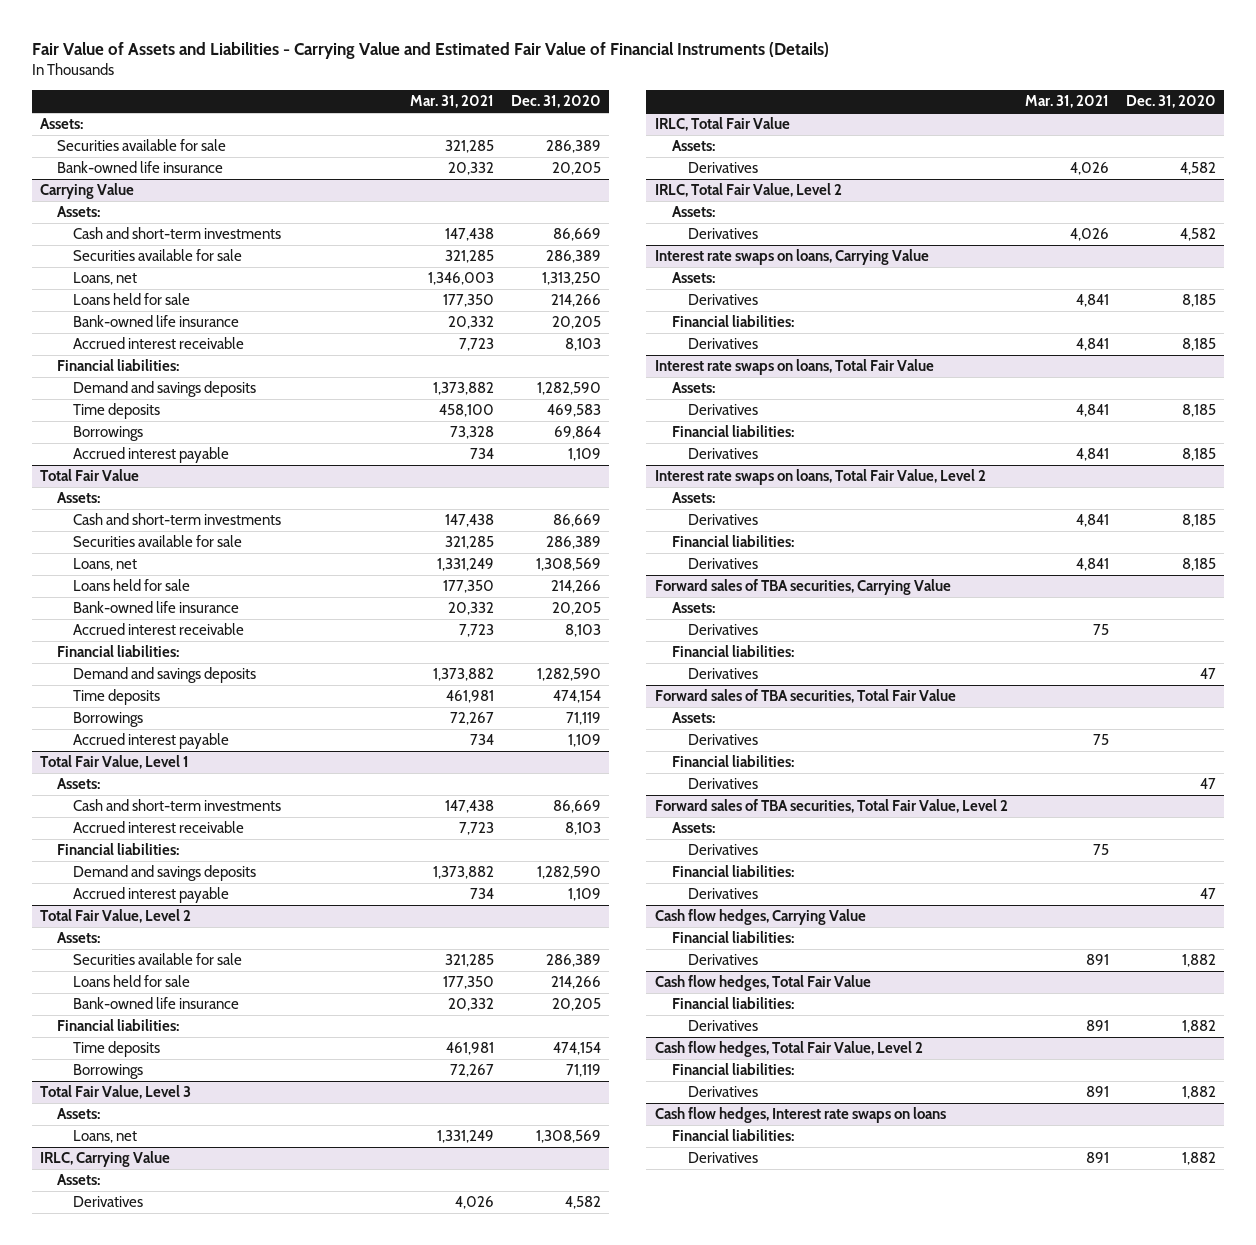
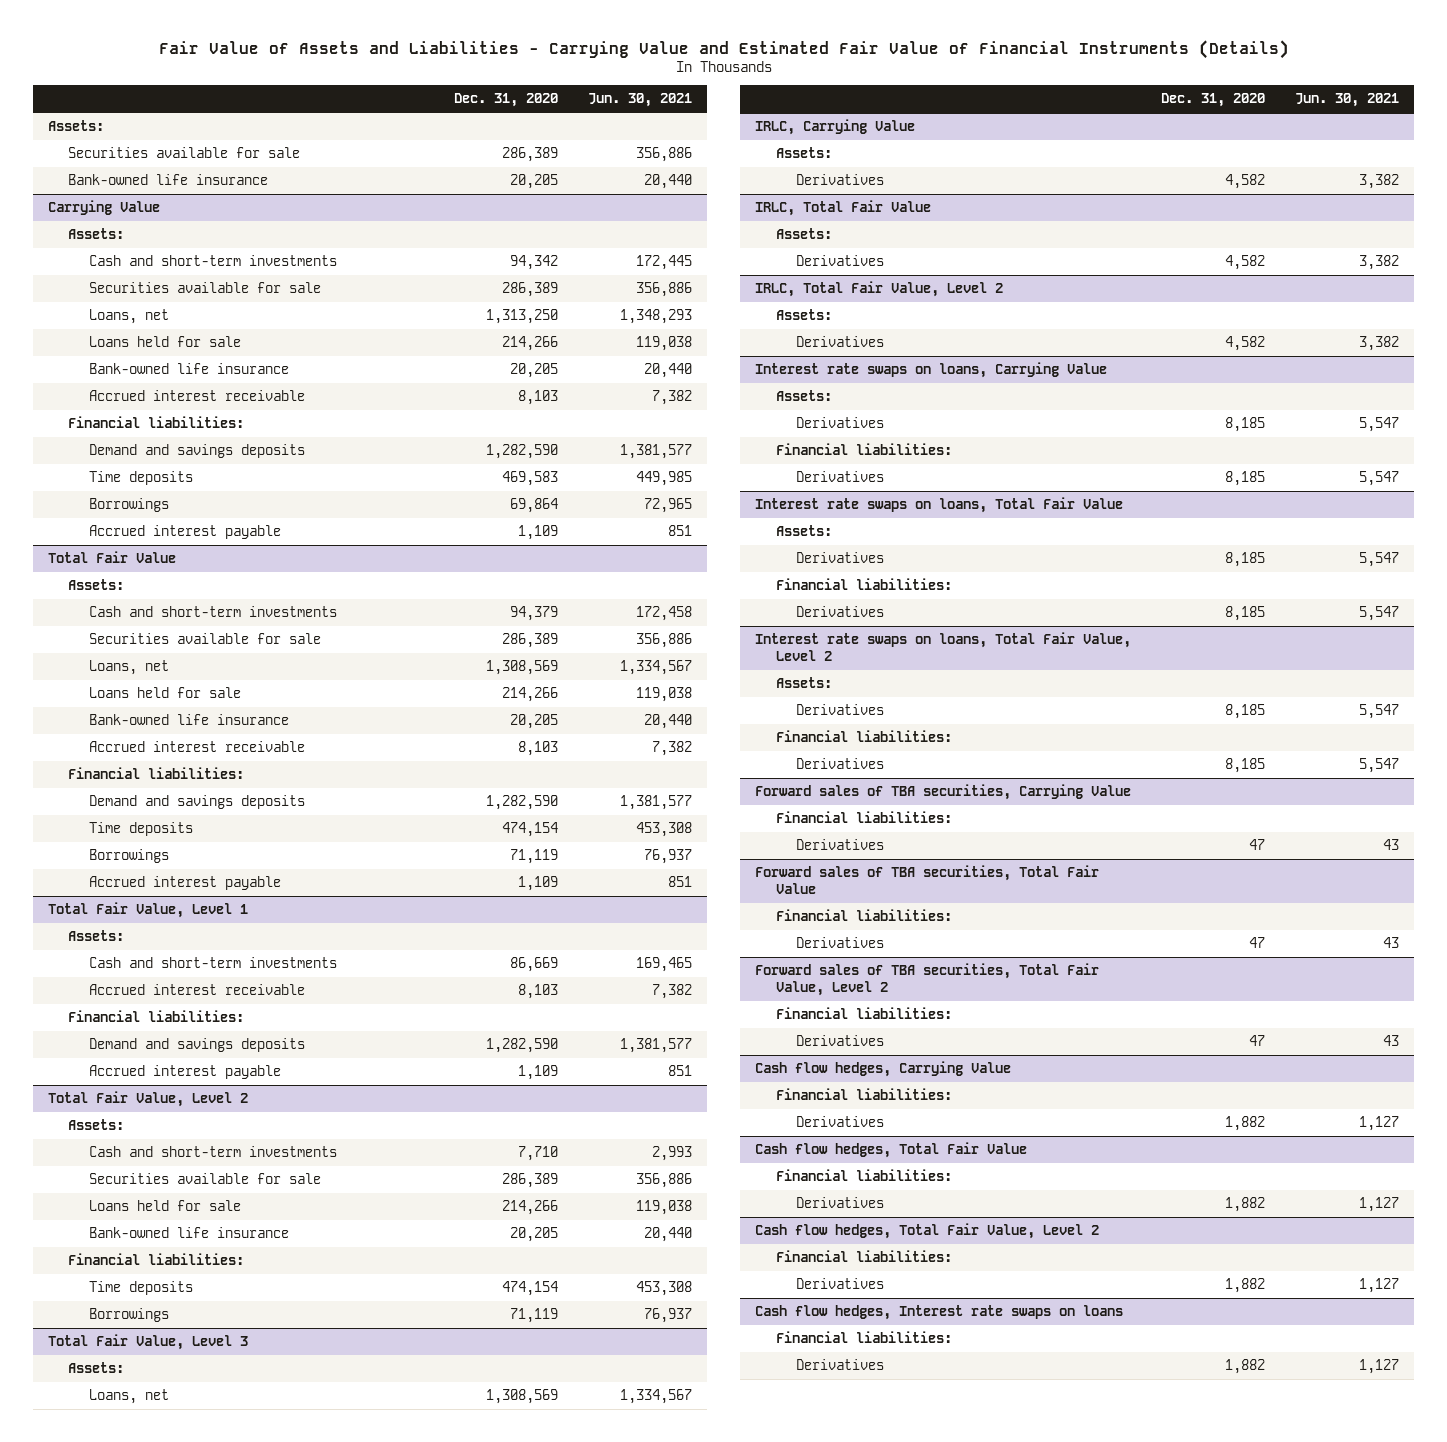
- | Mar. 31, 2021 | Dec. 31, 2020
+ | Dec. 31, 2020 | Jun. 30, 2021
@ Carrying Value
- Cash and short-term investments | 147,438 | 86,669
+ Cash and short-term investments | 94,342 | 172,445
@ Total Fair Value
- Cash and short-term investments | 147,438 | 86,669
+ Cash and short-term investments | 94,379 | 172,458
@ Total Fair Value, Level 2
+ Cash and short-term investments | 7,710 | 2,993
@ Forward sales of TBA securities, Carrying Value
- Assets:
- Derivatives | 75 |
@ Forward sales of TBA securities, Total Fair Value
- Assets:
- Derivatives | 75 |
@ Forward sales of TBA securities, Total Fair Value, Level 2
- Assets:
- Derivatives | 75 |

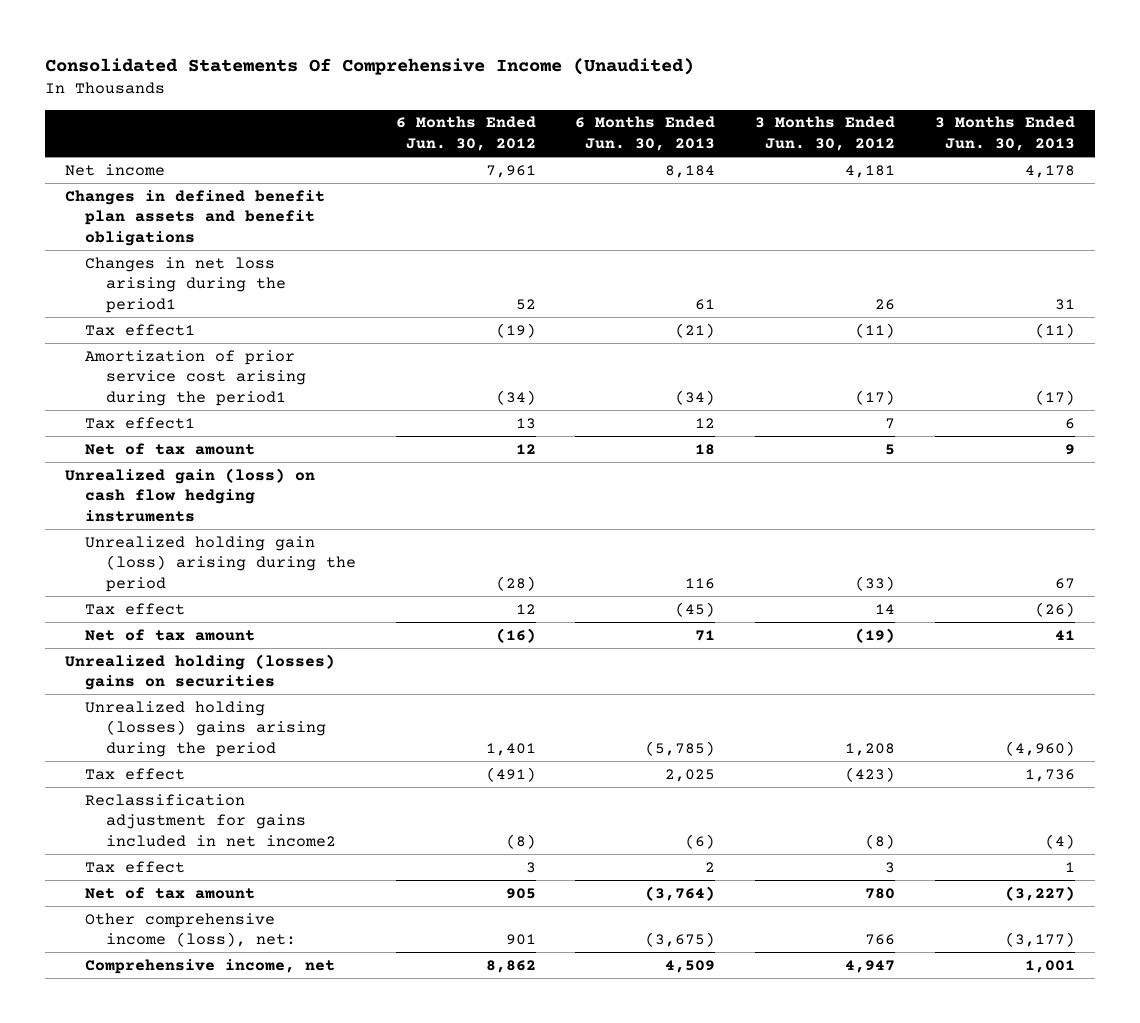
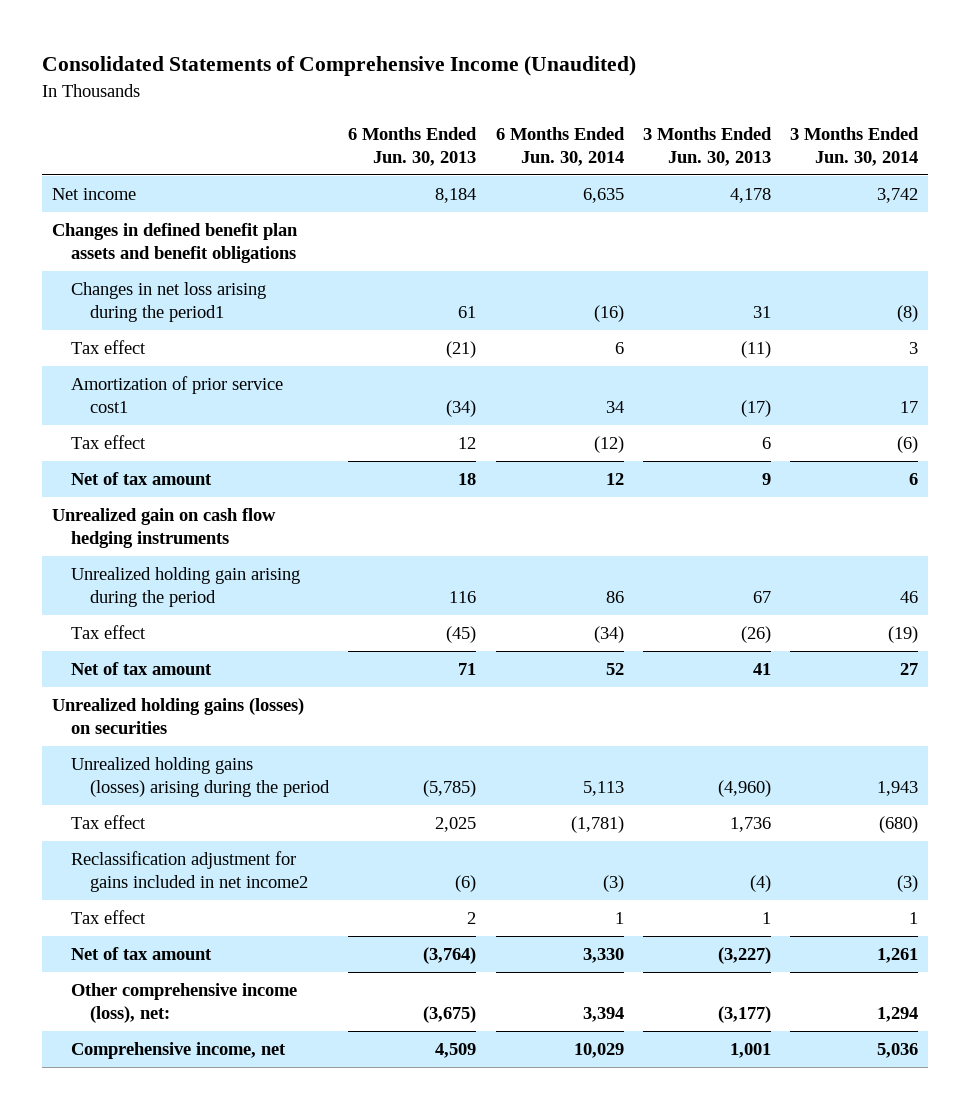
- Consolidated Statements Of Comprehensive Income (Unaudited)
+ Consolidated Statements of Comprehensive Income (Unaudited)
- | 6 Months Ended Jun. 30, 2012 | 6 Months Ended Jun. 30, 2013 | 3 Months Ended Jun. 30, 2012 | 3 Months Ended Jun. 30, 2013
+ | 6 Months Ended Jun. 30, 2013 | 6 Months Ended Jun. 30, 2014 | 3 Months Ended Jun. 30, 2013 | 3 Months Ended Jun. 30, 2014
- Tax effect1 | (19) | (21) | (11) | (11)
- Amortization of prior service cost arising during the period1 | (34) | (34) | (17) | (17)
- Tax effect1 | 13 | 12 | 7 | 6
+ Tax effect | (21) | 6 | (11) | 3
+ Amortization of prior service cost1 | (34) | 34 | (17) | 17
+ Tax effect | 12 | (12) | 6 | (6)
- Unrealized gain (loss) on cash flow hedging instruments
- Unrealized holding gain (loss) arising during the period | (28) | 116 | (33) | 67
+ Unrealized gain on cash flow hedging instruments
+ Unrealized holding gain arising during the period | 116 | 86 | 67 | 46
- Unrealized holding (losses) gains on securities
- Unrealized holding (losses) gains arising during the period | 1,401 | (5,785) | 1,208 | (4,960)
+ Unrealized holding gains (losses) on securities
+ Unrealized holding gains (losses) arising during the period | (5,785) | 5,113 | (4,960) | 1,943

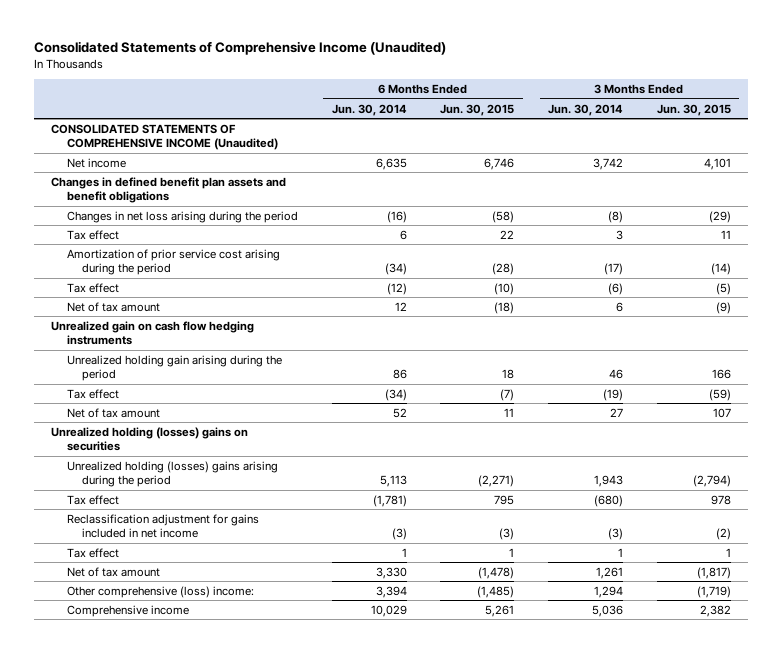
- | 6 Months Ended Jun. 30, 2013 | 6 Months Ended Jun. 30, 2014 | 3 Months Ended Jun. 30, 2013 | 3 Months Ended Jun. 30, 2014
+ | 6 Months Ended Jun. 30, 2014 | 6 Months Ended Jun. 30, 2015 | 3 Months Ended Jun. 30, 2014 | 3 Months Ended Jun. 30, 2015
+ CONSOLIDATED STATEMENTS OF COMPREHENSIVE INCOME (Unaudited)
- Changes in net loss arising during the period1 | 61 | (16) | 31 | (8)
+ Changes in net loss arising during the period | (16) | (58) | (8) | (29)
- Amortization of prior service cost1 | (34) | 34 | (17) | 17
+ Amortization of prior service cost arising during the period | (34) | (28) | (17) | (14)
- Unrealized holding gains (losses) on securities
- Unrealized holding gains (losses) arising during the period | (5,785) | 5,113 | (4,960) | 1,943
+ Unrealized holding (losses) gains on securities
+ Unrealized holding (losses) gains arising during the period | 5,113 | (2,271) | 1,943 | (2,794)
- Reclassification adjustment for gains included in net income2 | (6) | (3) | (4) | (3)
+ Reclassification adjustment for gains included in net income | (3) | (3) | (3) | (2)
- Other comprehensive income (loss), net: | (3,675) | 3,394 | (3,177) | 1,294
- Comprehensive income, net | 4,509 | 10,029 | 1,001 | 5,036
+ Other comprehensive (loss) income: | 3,394 | (1,485) | 1,294 | (1,719)
+ Comprehensive income | 10,029 | 5,261 | 5,036 | 2,382

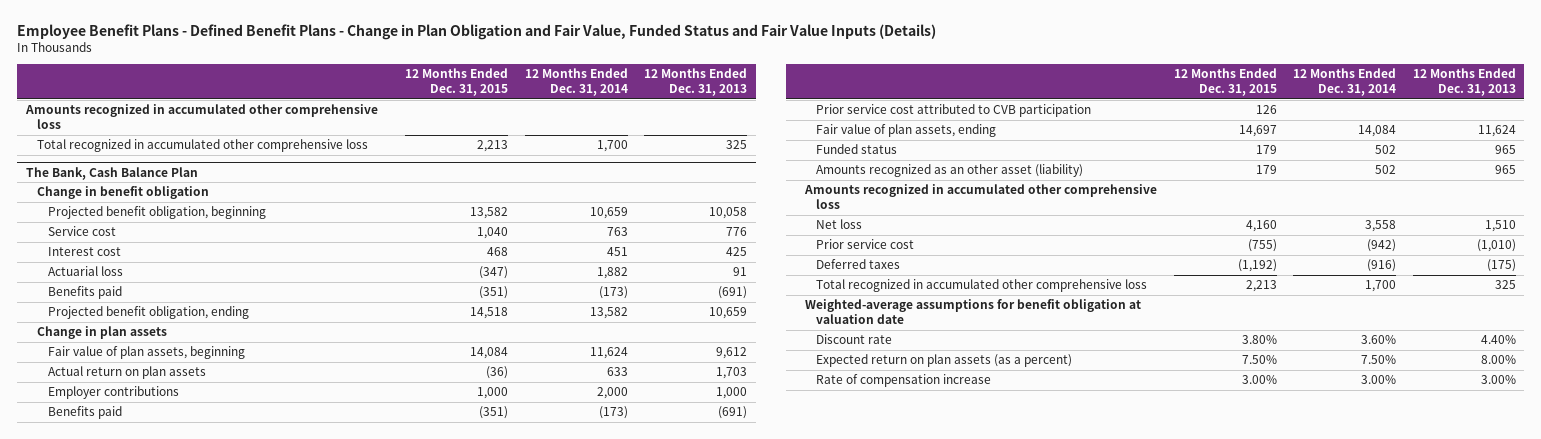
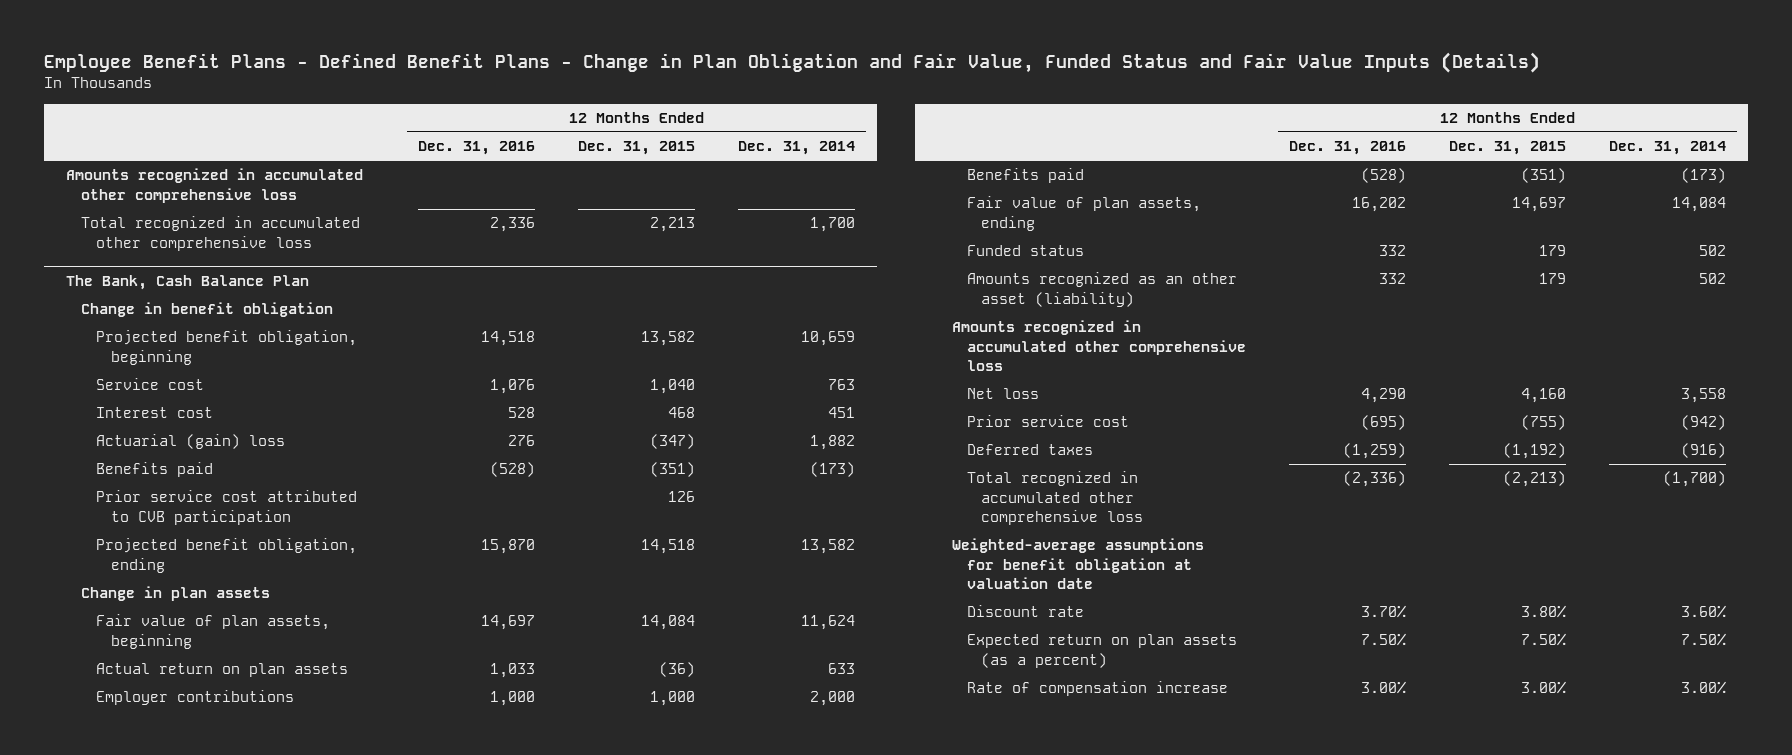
- | 12 Months Ended Dec. 31, 2015 | 12 Months Ended Dec. 31, 2014 | 12 Months Ended Dec. 31, 2013
+ | 12 Months Ended Dec. 31, 2016 | 12 Months Ended Dec. 31, 2015 | 12 Months Ended Dec. 31, 2014
@ The Bank, Cash Balance Plan
- Actuarial loss | (347) | 1,882 | 91
+ Actuarial (gain) loss | 276 | (347) | 1,882
moved up: Prior service cost attributed to CVB participation | | 126 |
- Total recognized in accumulated other comprehensive loss | 2,213 | 1,700 | 325
+ Total recognized in accumulated other comprehensive loss | (2,336) | (2,213) | (1,700)

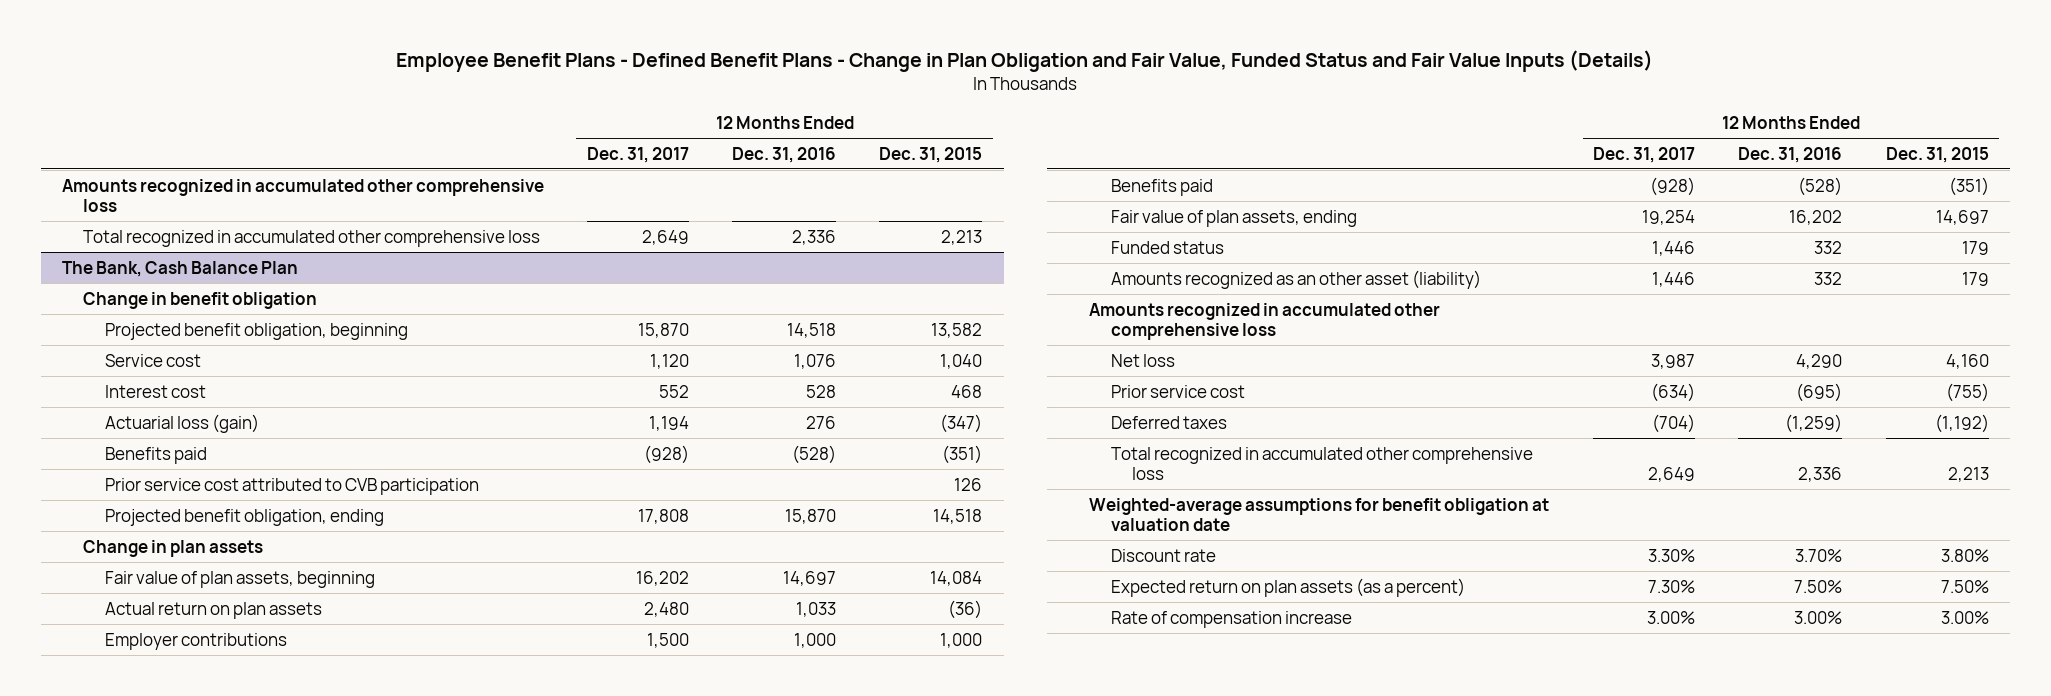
- | 12 Months Ended Dec. 31, 2016 | 12 Months Ended Dec. 31, 2015 | 12 Months Ended Dec. 31, 2014
+ | 12 Months Ended Dec. 31, 2017 | 12 Months Ended Dec. 31, 2016 | 12 Months Ended Dec. 31, 2015
@ The Bank, Cash Balance Plan
- Actuarial (gain) loss | 276 | (347) | 1,882
+ Actuarial loss (gain) | 1,194 | 276 | (347)
- Total recognized in accumulated other comprehensive loss | (2,336) | (2,213) | (1,700)
+ Total recognized in accumulated other comprehensive loss | 2,649 | 2,336 | 2,213

